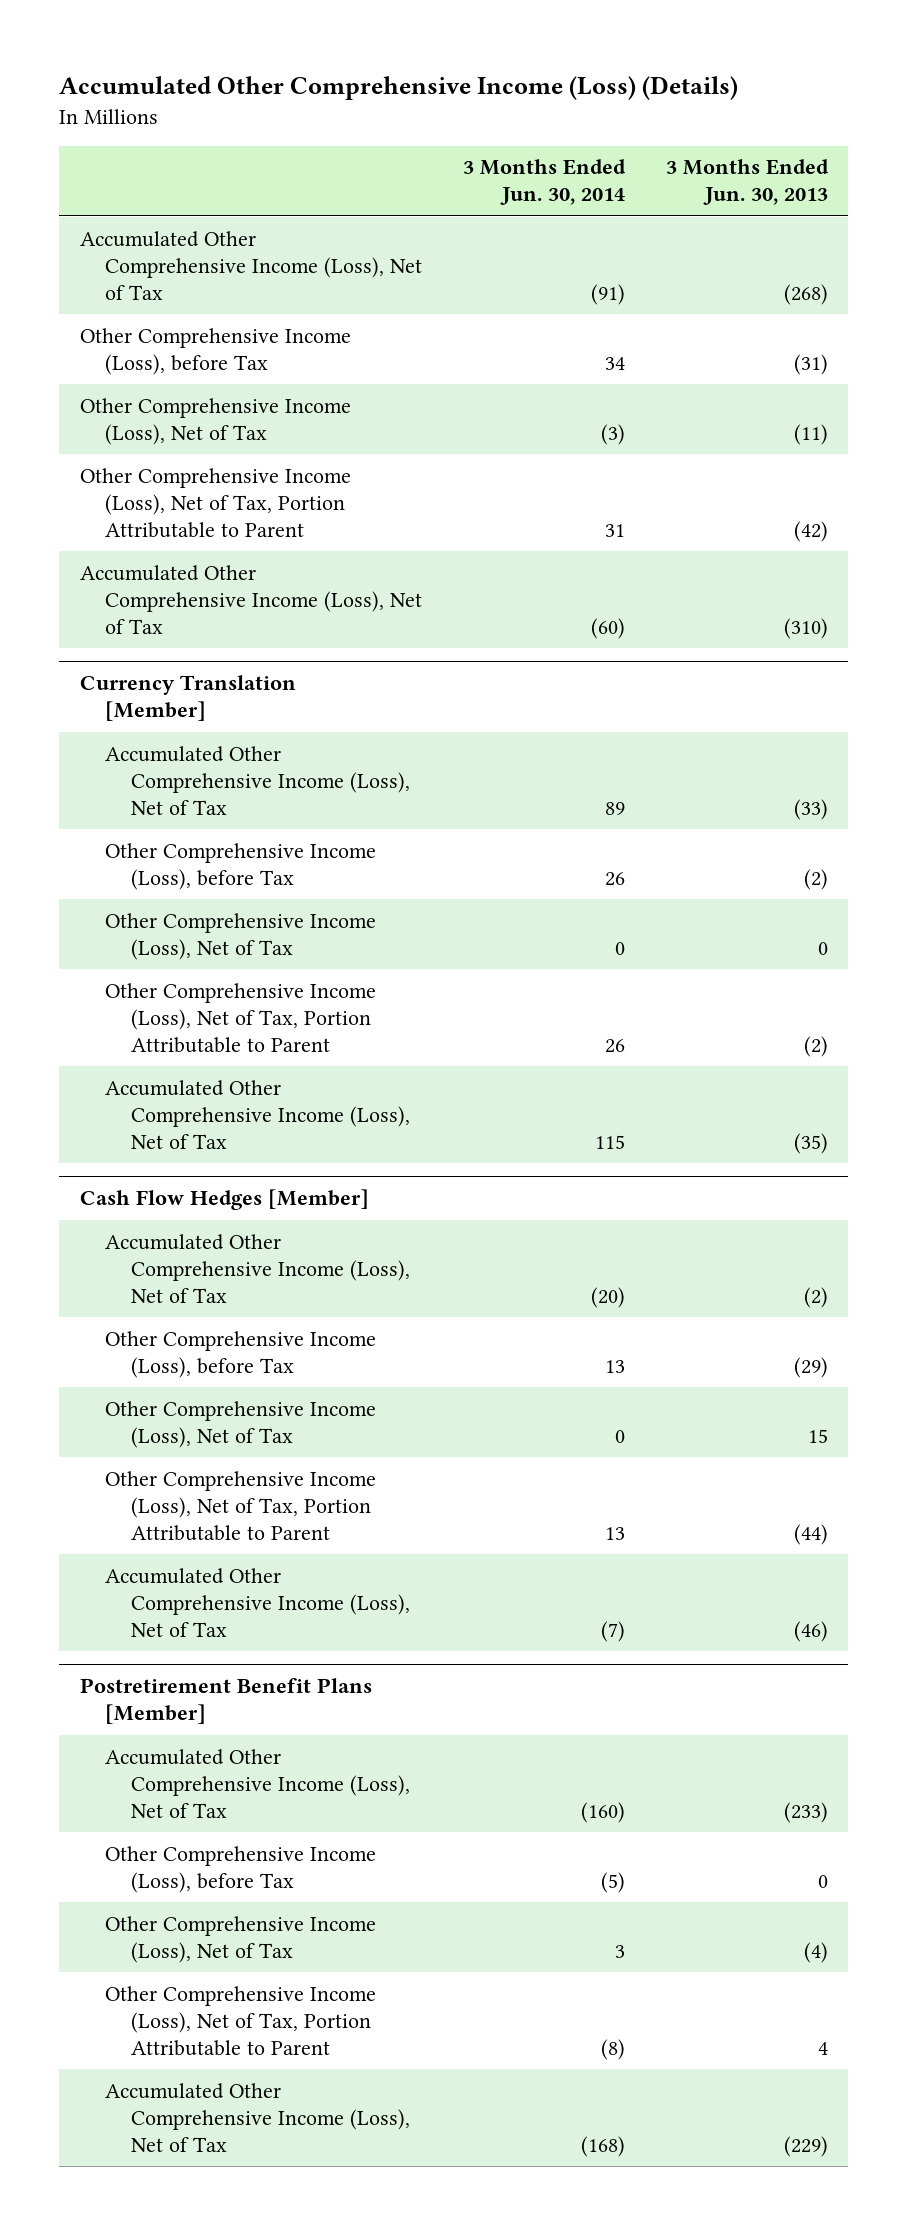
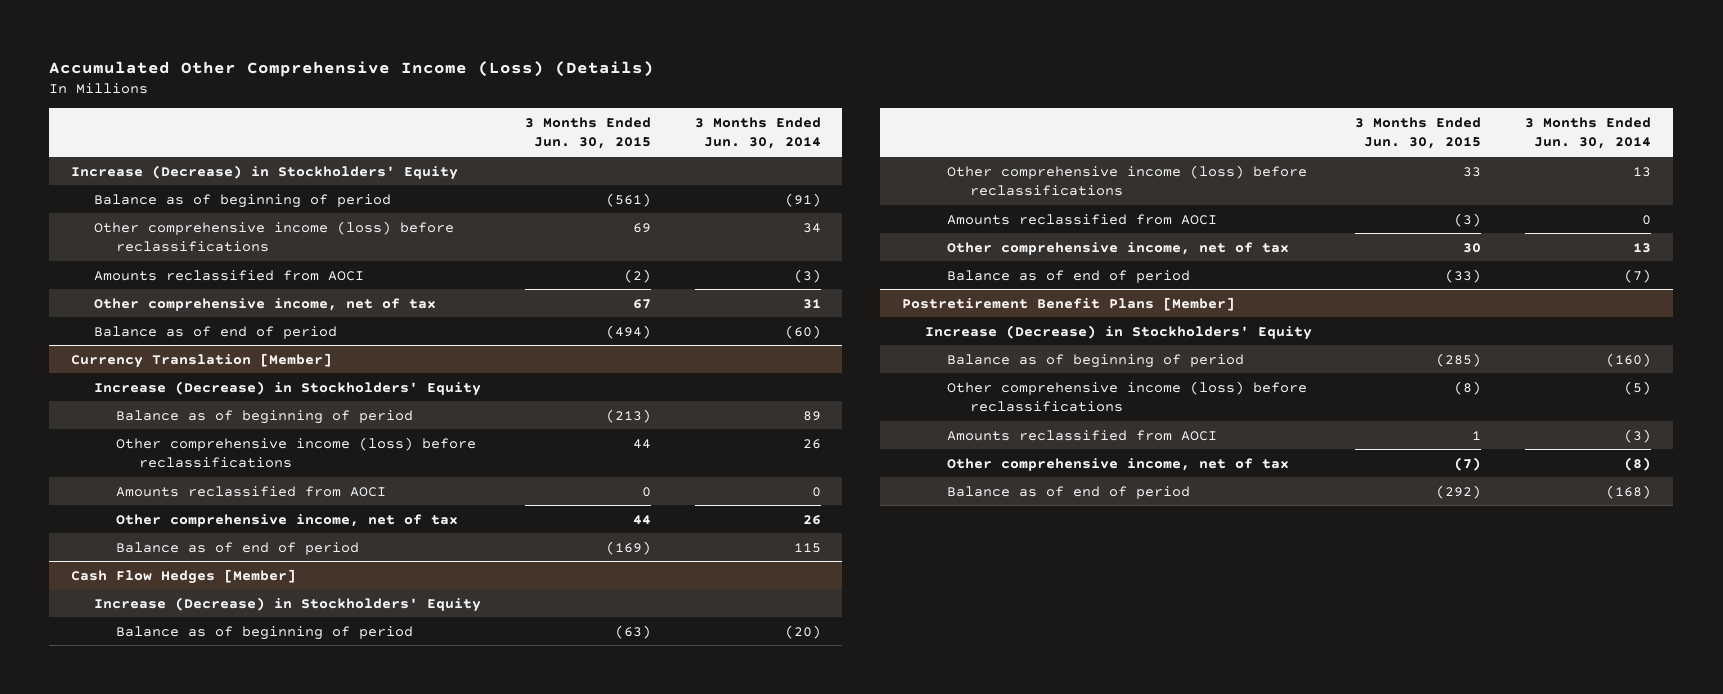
- | 3 Months Ended Jun. 30, 2014 | 3 Months Ended Jun. 30, 2013
+ | 3 Months Ended Jun. 30, 2015 | 3 Months Ended Jun. 30, 2014
- Accumulated Other Comprehensive Income (Loss), Net of Tax | (91) | (268)
- Other Comprehensive Income (Loss), before Tax | 34 | (31)
- Other Comprehensive Income (Loss), Net of Tax | (3) | (11)
- Other Comprehensive Income (Loss), Net of Tax, Portion Attributable to Parent | 31 | (42)
- Accumulated Other Comprehensive Income (Loss), Net of Tax | (60) | (310)
+ Increase (Decrease) in Stockholders' Equity
+ Balance as of beginning of period | (561) | (91)
+ Other comprehensive income (loss) before reclassifications | 69 | 34
+ Amounts reclassified from AOCI | (2) | (3)
+ Other comprehensive income, net of tax | 67 | 31
+ Balance as of end of period | (494) | (60)
@ Currency Translation [Member]
- Accumulated Other Comprehensive Income (Loss), Net of Tax | 89 | (33)
- Other Comprehensive Income (Loss), before Tax | 26 | (2)
- Other Comprehensive Income (Loss), Net of Tax | 0 | 0
- Other Comprehensive Income (Loss), Net of Tax, Portion Attributable to Parent | 26 | (2)
- Accumulated Other Comprehensive Income (Loss), Net of Tax | 115 | (35)
+ Increase (Decrease) in Stockholders' Equity
+ Balance as of beginning of period | (213) | 89
+ Other comprehensive income (loss) before reclassifications | 44 | 26
+ Amounts reclassified from AOCI | 0 | 0
+ Other comprehensive income, net of tax | 44 | 26
+ Balance as of end of period | (169) | 115
@ Cash Flow Hedges [Member]
- Accumulated Other Comprehensive Income (Loss), Net of Tax | (20) | (2)
- Other Comprehensive Income (Loss), before Tax | 13 | (29)
- Other Comprehensive Income (Loss), Net of Tax | 0 | 15
- Other Comprehensive Income (Loss), Net of Tax, Portion Attributable to Parent | 13 | (44)
- Accumulated Other Comprehensive Income (Loss), Net of Tax | (7) | (46)
+ Increase (Decrease) in Stockholders' Equity
+ Balance as of beginning of period | (63) | (20)
+ Other comprehensive income (loss) before reclassifications | 33 | 13
+ Amounts reclassified from AOCI | (3) | 0
+ Other comprehensive income, net of tax | 30 | 13
+ Balance as of end of period | (33) | (7)
@ Postretirement Benefit Plans [Member]
- Accumulated Other Comprehensive Income (Loss), Net of Tax | (160) | (233)
- Other Comprehensive Income (Loss), before Tax | (5) | 0
- Other Comprehensive Income (Loss), Net of Tax | 3 | (4)
- Other Comprehensive Income (Loss), Net of Tax, Portion Attributable to Parent | (8) | 4
- Accumulated Other Comprehensive Income (Loss), Net of Tax | (168) | (229)
+ Increase (Decrease) in Stockholders' Equity
+ Balance as of beginning of period | (285) | (160)
+ Other comprehensive income (loss) before reclassifications | (8) | (5)
+ Amounts reclassified from AOCI | 1 | (3)
+ Other comprehensive income, net of tax | (7) | (8)
+ Balance as of end of period | (292) | (168)

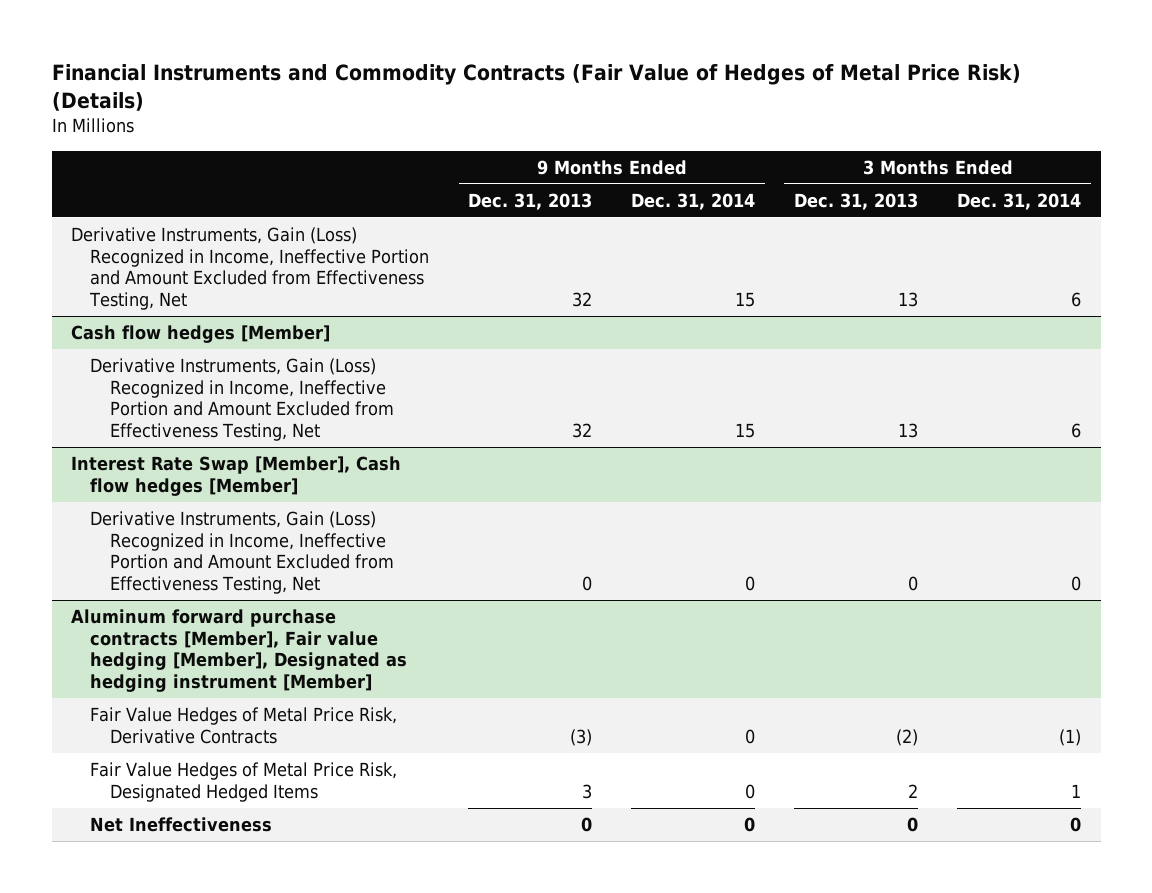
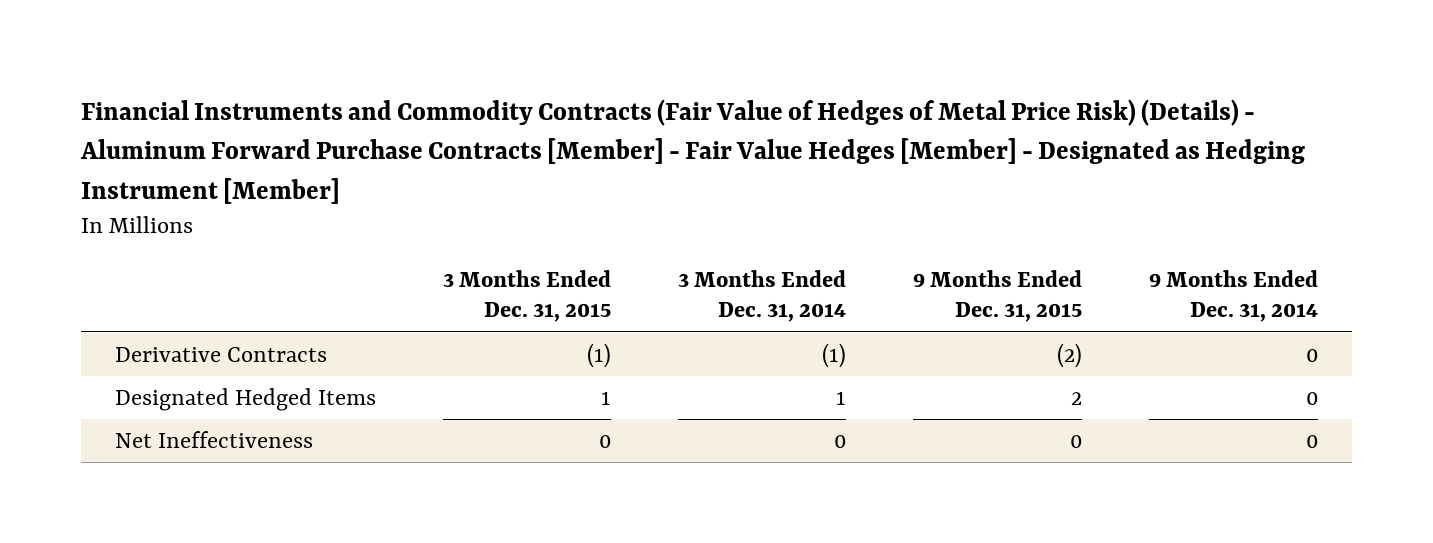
- Financial Instruments and Commodity Contracts (Fair Value of Hedges of Metal Price Risk) (Details)
+ Financial Instruments and Commodity Contracts (Fair Value of Hedges of Metal Price Risk) (Details) - Aluminum Forward Purchase Contracts [Member] - Fair Value Hedges [Member] - Designated as Hedging Instrument [Member]
- | 9 Months Ended Dec. 31, 2013 | 9 Months Ended Dec. 31, 2014 | 3 Months Ended Dec. 31, 2013 | 3 Months Ended Dec. 31, 2014
+ | 3 Months Ended Dec. 31, 2015 | 3 Months Ended Dec. 31, 2014 | 9 Months Ended Dec. 31, 2015 | 9 Months Ended Dec. 31, 2014
- Derivative Instruments, Gain (Loss) Recognized in Income, Ineffective Portion and Amount Excluded from Effectiveness Testing, Net | 32 | 15 | 13 | 6
- Cash flow hedges [Member]
- Derivative Instruments, Gain (Loss) Recognized in Income, Ineffective Portion and Amount Excluded from Effectiveness Testing, Net | 32 | 15 | 13 | 6
- Interest Rate Swap [Member], Cash flow hedges [Member]
- Derivative Instruments, Gain (Loss) Recognized in Income, Ineffective Portion and Amount Excluded from Effectiveness Testing, Net | 0 | 0 | 0 | 0
- Aluminum forward purchase contracts [Member], Fair value hedging [Member], Designated as hedging instrument [Member]
- Fair Value Hedges of Metal Price Risk, Derivative Contracts | (3) | 0 | (2) | (1)
- Fair Value Hedges of Metal Price Risk, Designated Hedged Items | 3 | 0 | 2 | 1
+ Derivative Contracts | (1) | (1) | (2) | 0
+ Designated Hedged Items | 1 | 1 | 2 | 0

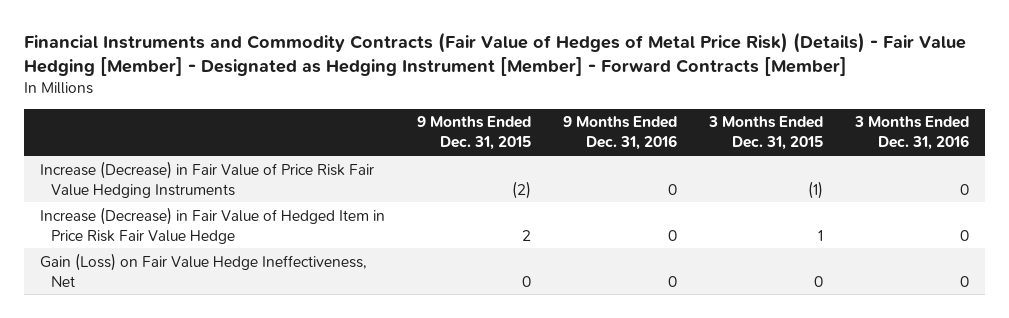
- Financial Instruments and Commodity Contracts (Fair Value of Hedges of Metal Price Risk) (Details) - Aluminum Forward Purchase Contracts [Member] - Fair Value Hedges [Member] - Designated as Hedging Instrument [Member]
+ Financial Instruments and Commodity Contracts (Fair Value of Hedges of Metal Price Risk) (Details) - Fair Value Hedging [Member] - Designated as Hedging Instrument [Member] - Forward Contracts [Member]
- | 3 Months Ended Dec. 31, 2015 | 3 Months Ended Dec. 31, 2014 | 9 Months Ended Dec. 31, 2015 | 9 Months Ended Dec. 31, 2014
+ | 9 Months Ended Dec. 31, 2015 | 9 Months Ended Dec. 31, 2016 | 3 Months Ended Dec. 31, 2015 | 3 Months Ended Dec. 31, 2016
- Derivative Contracts | (1) | (1) | (2) | 0
- Designated Hedged Items | 1 | 1 | 2 | 0
- Net Ineffectiveness | 0 | 0 | 0 | 0
+ Increase (Decrease) in Fair Value of Price Risk Fair Value Hedging Instruments | (2) | 0 | (1) | 0
+ Increase (Decrease) in Fair Value of Hedged Item in Price Risk Fair Value Hedge | 2 | 0 | 1 | 0
+ Gain (Loss) on Fair Value Hedge Ineffectiveness, Net | 0 | 0 | 0 | 0

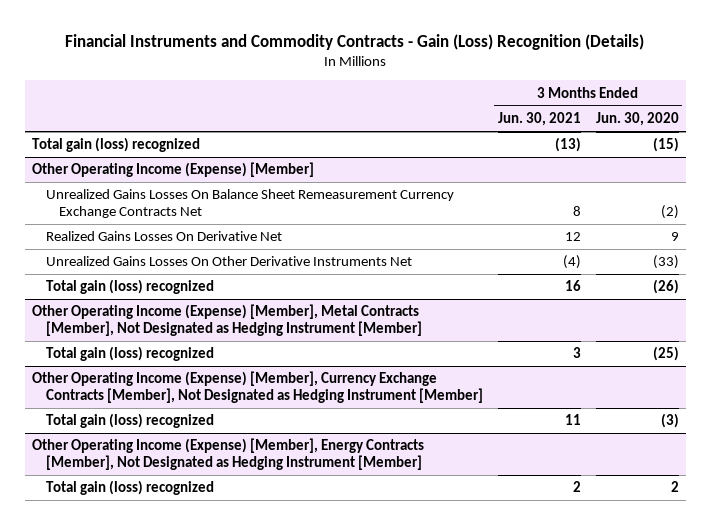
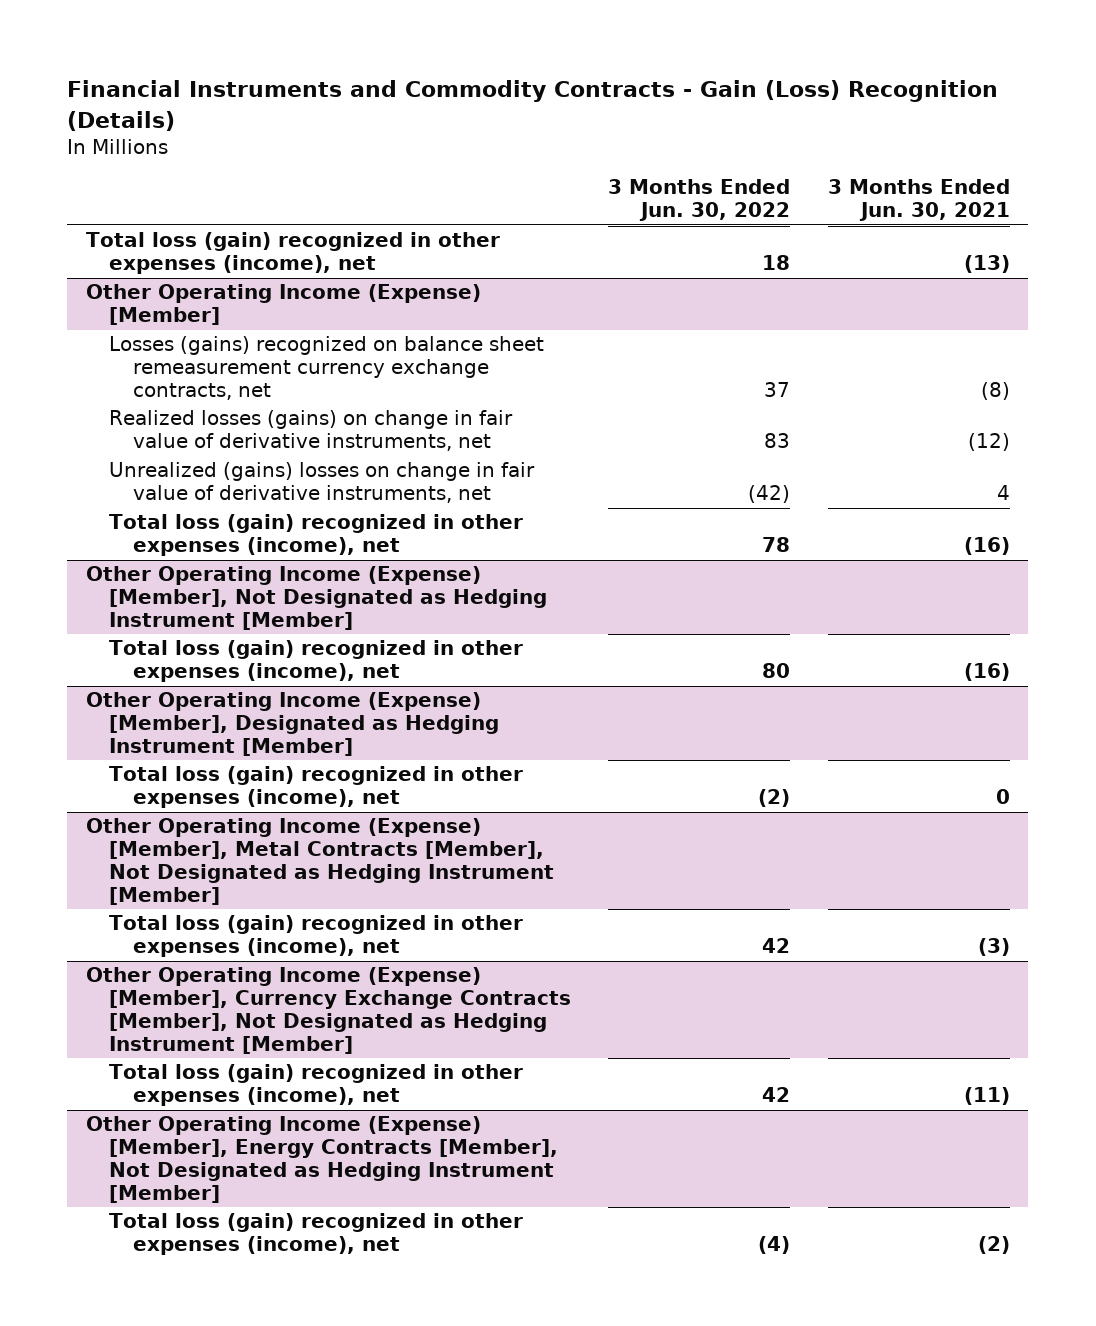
- | 3 Months Ended Jun. 30, 2021 | 3 Months Ended Jun. 30, 2020
+ | 3 Months Ended Jun. 30, 2022 | 3 Months Ended Jun. 30, 2021
- Total gain (loss) recognized | (13) | (15)
+ Total loss (gain) recognized in other expenses (income), net | 18 | (13)
@ Other Operating Income (Expense) [Member]
- Unrealized Gains Losses On Balance Sheet Remeasurement Currency Exchange Contracts Net | 8 | (2)
- Realized Gains Losses On Derivative Net | 12 | 9
- Unrealized Gains Losses On Other Derivative Instruments Net | (4) | (33)
- Total gain (loss) recognized | 16 | (26)
+ Losses (gains) recognized on balance sheet remeasurement currency exchange contracts, net | 37 | (8)
+ Realized losses (gains) on change in fair value of derivative instruments, net | 83 | (12)
+ Unrealized (gains) losses on change in fair value of derivative instruments, net | (42) | 4
+ Total loss (gain) recognized in other expenses (income), net | 78 | (16)
+ Other Operating Income (Expense) [Member], Not Designated as Hedging Instrument [Member]
+ Total loss (gain) recognized in other expenses (income), net | 80 | (16)
+ Other Operating Income (Expense) [Member], Designated as Hedging Instrument [Member]
+ Total loss (gain) recognized in other expenses (income), net | (2) | 0
@ Other Operating Income (Expense) [Member], Metal Contracts [Member], Not Designated as Hedging Instrument [Member]
- Total gain (loss) recognized | 3 | (25)
+ Total loss (gain) recognized in other expenses (income), net | 42 | (3)
@ Other Operating Income (Expense) [Member], Currency Exchange Contracts [Member], Not Designated as Hedging Instrument [Member]
- Total gain (loss) recognized | 11 | (3)
+ Total loss (gain) recognized in other expenses (income), net | 42 | (11)
@ Other Operating Income (Expense) [Member], Energy Contracts [Member], Not Designated as Hedging Instrument [Member]
- Total gain (loss) recognized | 2 | 2
+ Total loss (gain) recognized in other expenses (income), net | (4) | (2)

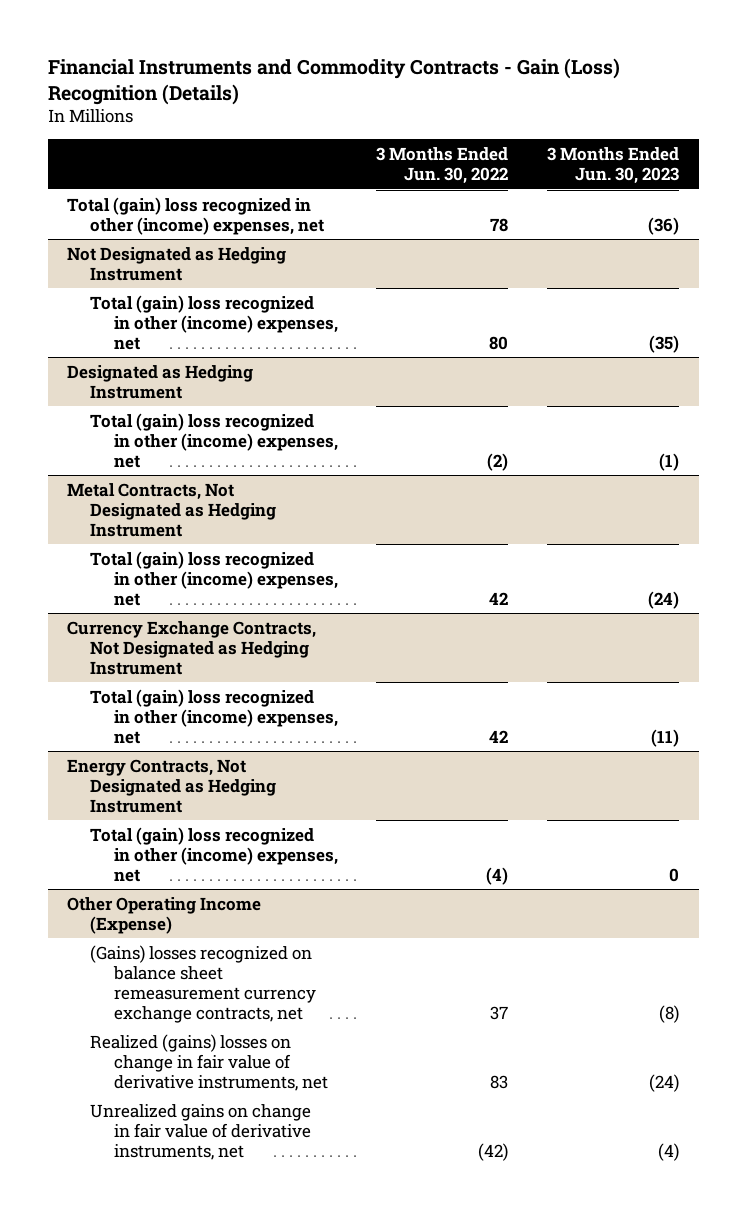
- | 3 Months Ended Jun. 30, 2022 | 3 Months Ended Jun. 30, 2021
+ | 3 Months Ended Jun. 30, 2022 | 3 Months Ended Jun. 30, 2023
- Total loss (gain) recognized in other expenses (income), net | 18 | (13)
- Other Operating Income (Expense) [Member]
- Losses (gains) recognized on balance sheet remeasurement currency exchange contracts, net | 37 | (8)
- Realized losses (gains) on change in fair value of derivative instruments, net | 83 | (12)
- Unrealized (gains) losses on change in fair value of derivative instruments, net | (42) | 4
- Total loss (gain) recognized in other expenses (income), net | 78 | (16)
- Other Operating Income (Expense) [Member], Not Designated as Hedging Instrument [Member]
- Total loss (gain) recognized in other expenses (income), net | 80 | (16)
- Other Operating Income (Expense) [Member], Designated as Hedging Instrument [Member]
- Total loss (gain) recognized in other expenses (income), net | (2) | 0
- Other Operating Income (Expense) [Member], Metal Contracts [Member], Not Designated as Hedging Instrument [Member]
- Total loss (gain) recognized in other expenses (income), net | 42 | (3)
- Other Operating Income (Expense) [Member], Currency Exchange Contracts [Member], Not Designated as Hedging Instrument [Member]
- Total loss (gain) recognized in other expenses (income), net | 42 | (11)
- Other Operating Income (Expense) [Member], Energy Contracts [Member], Not Designated as Hedging Instrument [Member]
- Total loss (gain) recognized in other expenses (income), net | (4) | (2)
+ Total (gain) loss recognized in other (income) expenses, net | 78 | (36)
+ Not Designated as Hedging Instrument
+ Total (gain) loss recognized in other (income) expenses, net | 80 | (35)
+ Designated as Hedging Instrument
+ Total (gain) loss recognized in other (income) expenses, net | (2) | (1)
+ Metal Contracts, Not Designated as Hedging Instrument
+ Total (gain) loss recognized in other (income) expenses, net | 42 | (24)
+ Currency Exchange Contracts, Not Designated as Hedging Instrument
+ Total (gain) loss recognized in other (income) expenses, net | 42 | (11)
+ Energy Contracts, Not Designated as Hedging Instrument
+ Total (gain) loss recognized in other (income) expenses, net | (4) | 0
+ Other Operating Income (Expense)
+ (Gains) losses recognized on balance sheet remeasurement currency exchange contracts, net | 37 | (8)
+ Realized (gains) losses on change in fair value of derivative instruments, net | 83 | (24)
+ Unrealized gains on change in fair value of derivative instruments, net | (42) | (4)

